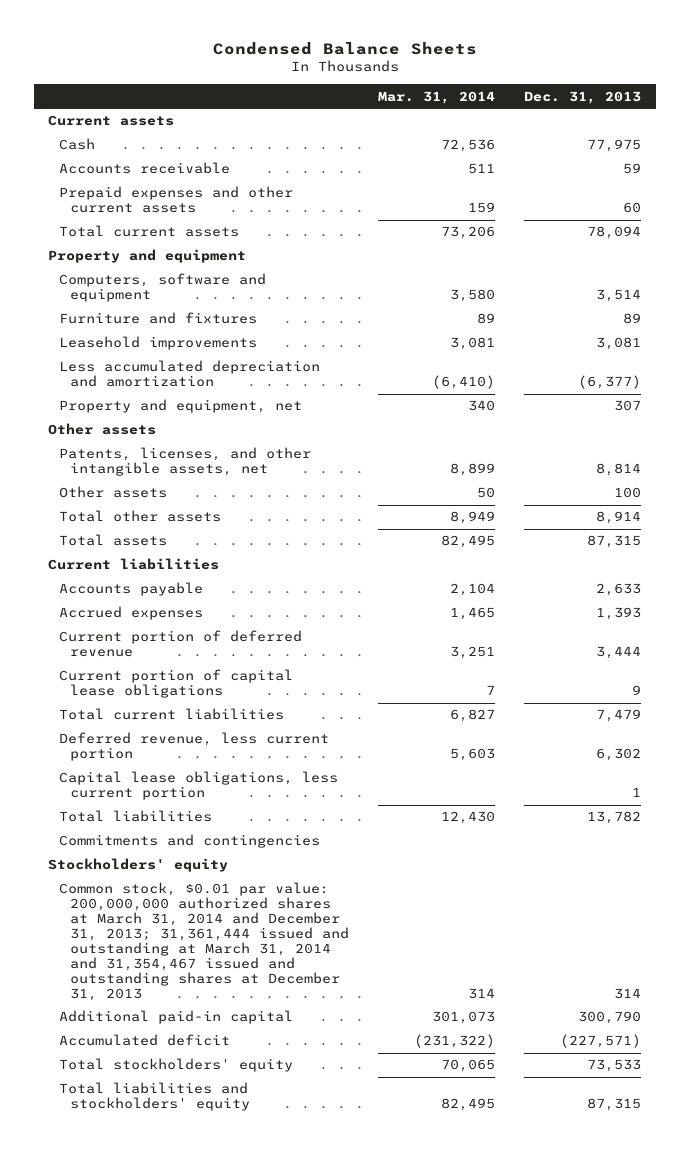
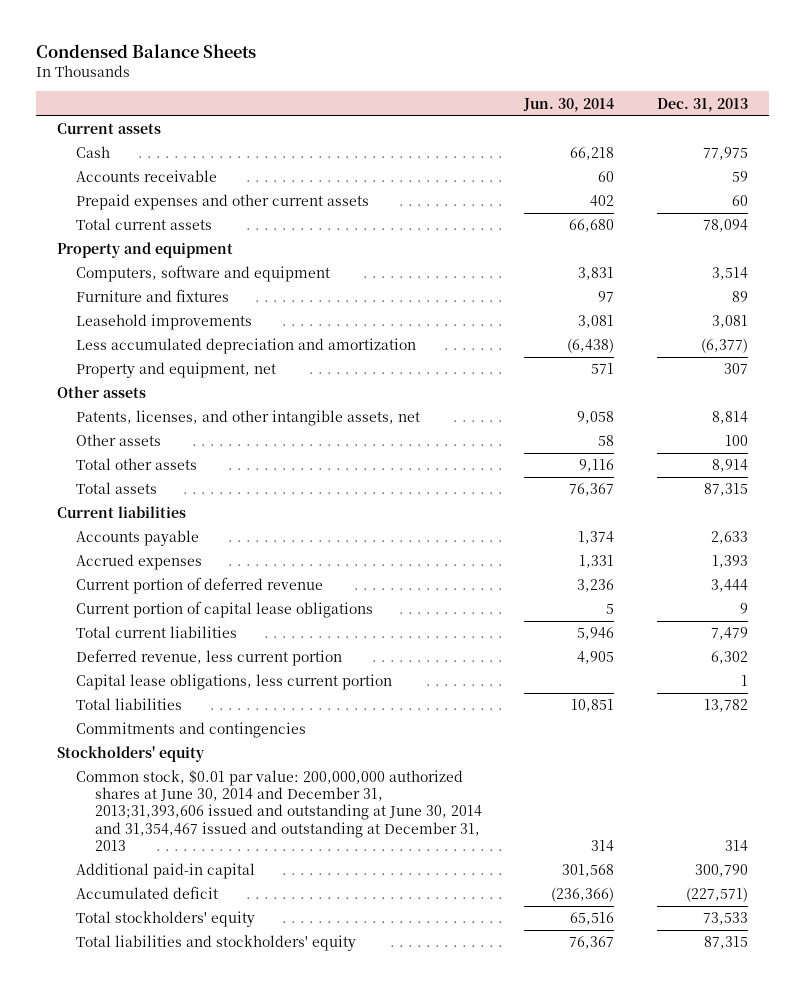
- | Mar. 31, 2014 | Dec. 31, 2013
+ | Jun. 30, 2014 | Dec. 31, 2013
- Common stock, $0.01 par value: 200,000,000 authorized shares at March 31, 2014 and December 31, 2013; 31,361,444 issued and outstanding at March 31, 2014 and 31,354,467 issued and outstanding shares at December 31, 2013 | 314 | 314
+ Common stock, $0.01 par value: 200,000,000 authorized shares at June 30, 2014 and December 31, 2013;31,393,606 issued and outstanding at June 30, 2014 and 31,354,467 issued and outstanding at December 31, 2013 | 314 | 314

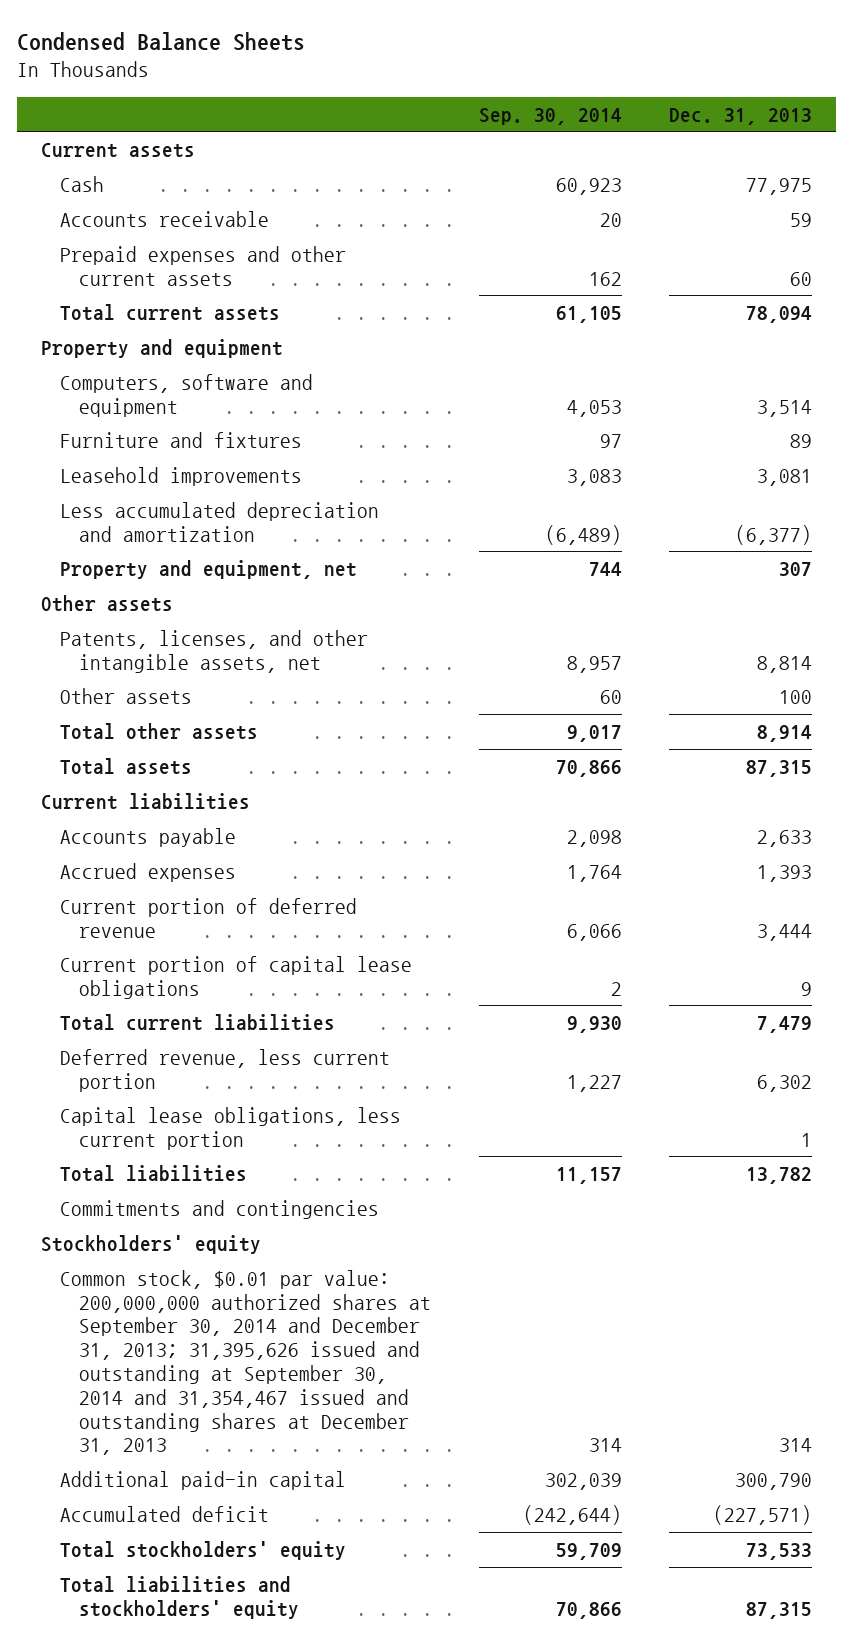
- | Jun. 30, 2014 | Dec. 31, 2013
+ | Sep. 30, 2014 | Dec. 31, 2013
- Common stock, $0.01 par value: 200,000,000 authorized shares at June 30, 2014 and December 31, 2013;31,393,606 issued and outstanding at June 30, 2014 and 31,354,467 issued and outstanding at December 31, 2013 | 314 | 314
+ Common stock, $0.01 par value: 200,000,000 authorized shares at September 30, 2014 and December 31, 2013; 31,395,626 issued and outstanding at September 30, 2014 and 31,354,467 issued and outstanding shares at December 31, 2013 | 314 | 314

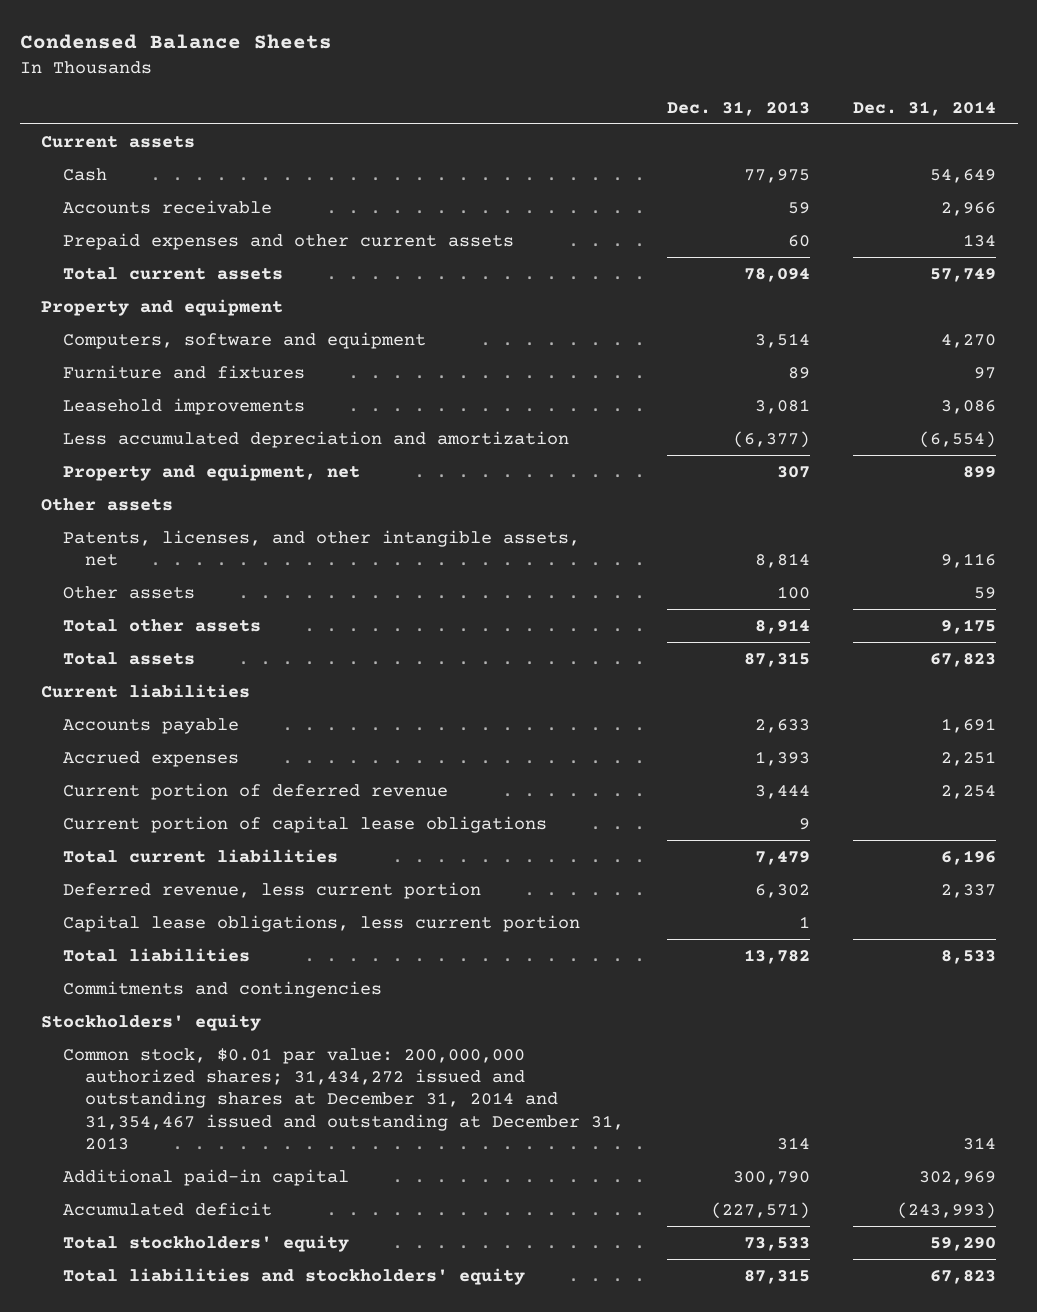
- | Sep. 30, 2014 | Dec. 31, 2013
+ | Dec. 31, 2013 | Dec. 31, 2014
- Common stock, $0.01 par value: 200,000,000 authorized shares at September 30, 2014 and December 31, 2013; 31,395,626 issued and outstanding at September 30, 2014 and 31,354,467 issued and outstanding shares at December 31, 2013 | 314 | 314
+ Common stock, $0.01 par value: 200,000,000 authorized shares; 31,434,272 issued and outstanding shares at December 31, 2014 and 31,354,467 issued and outstanding at December 31, 2013 | 314 | 314

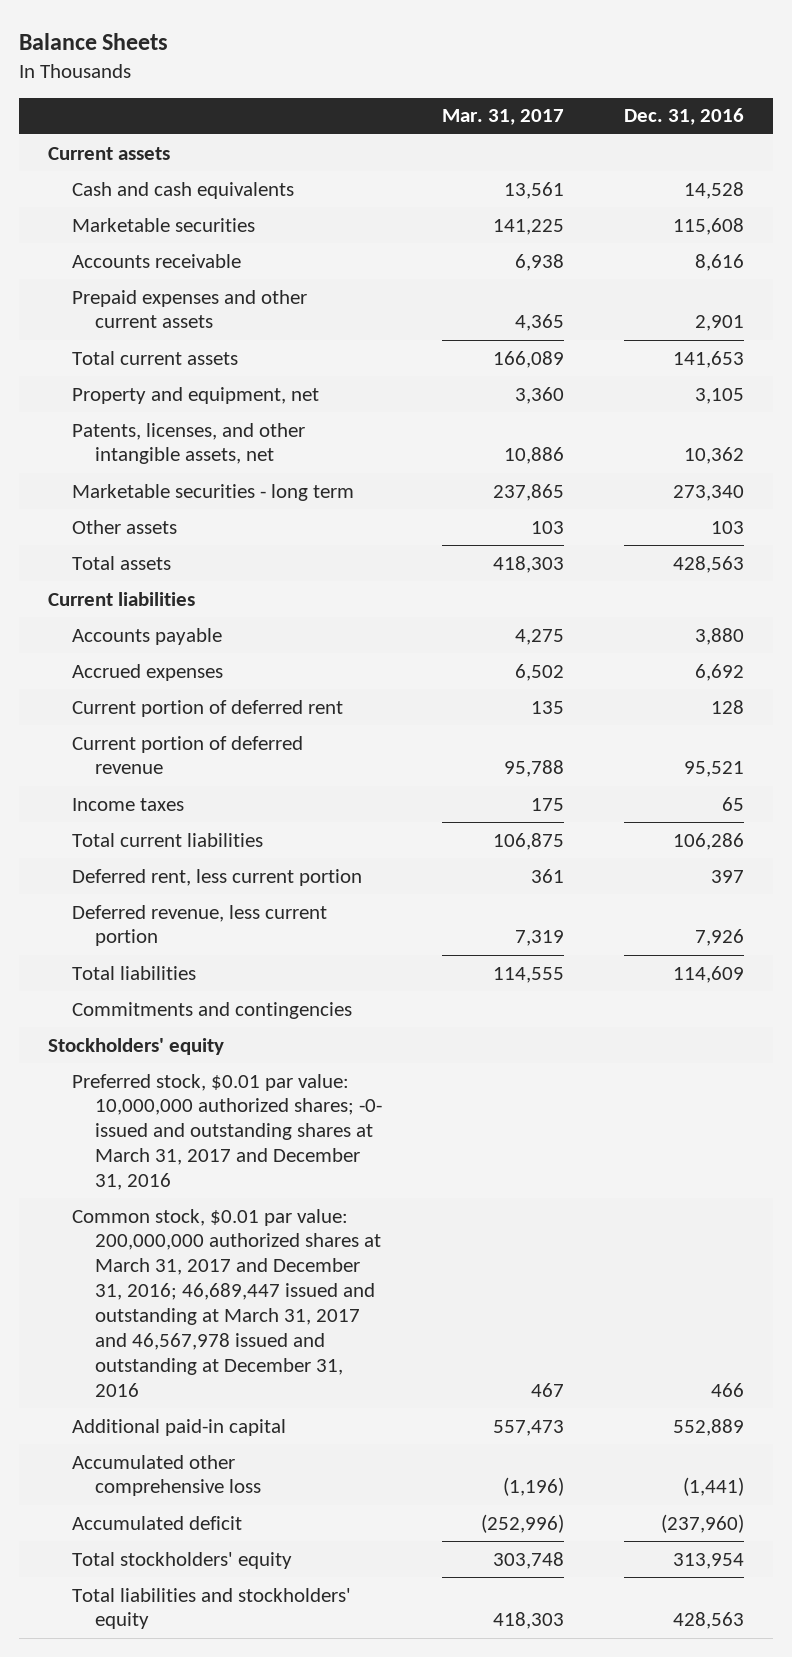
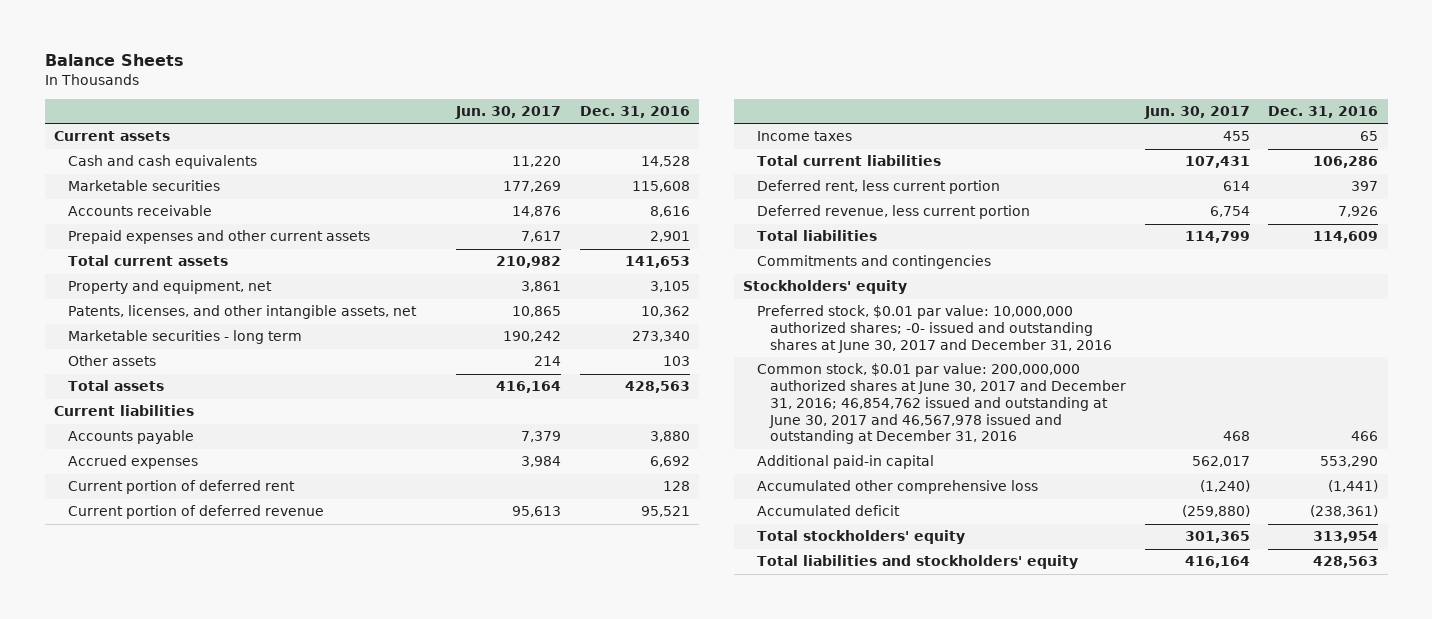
- | Mar. 31, 2017 | Dec. 31, 2016
+ | Jun. 30, 2017 | Dec. 31, 2016
- Preferred stock, $0.01 par value: 10,000,000 authorized shares; -0- issued and outstanding shares at March 31, 2017 and December 31, 2016
- Common stock, $0.01 par value: 200,000,000 authorized shares at March 31, 2017 and December 31, 2016; 46,689,447 issued and outstanding at March 31, 2017 and 46,567,978 issued and outstanding at December 31, 2016 | 467 | 466
- Additional paid-in capital | 557,473 | 552,889
+ Preferred stock, $0.01 par value: 10,000,000 authorized shares; -0- issued and outstanding shares at June 30, 2017 and December 31, 2016
+ Common stock, $0.01 par value: 200,000,000 authorized shares at June 30, 2017 and December 31, 2016; 46,854,762 issued and outstanding at June 30, 2017 and 46,567,978 issued and outstanding at December 31, 2016 | 468 | 466
+ Additional paid-in capital | 562,017 | 553,290
- Accumulated deficit | (252,996) | (237,960)
+ Accumulated deficit | (259,880) | (238,361)

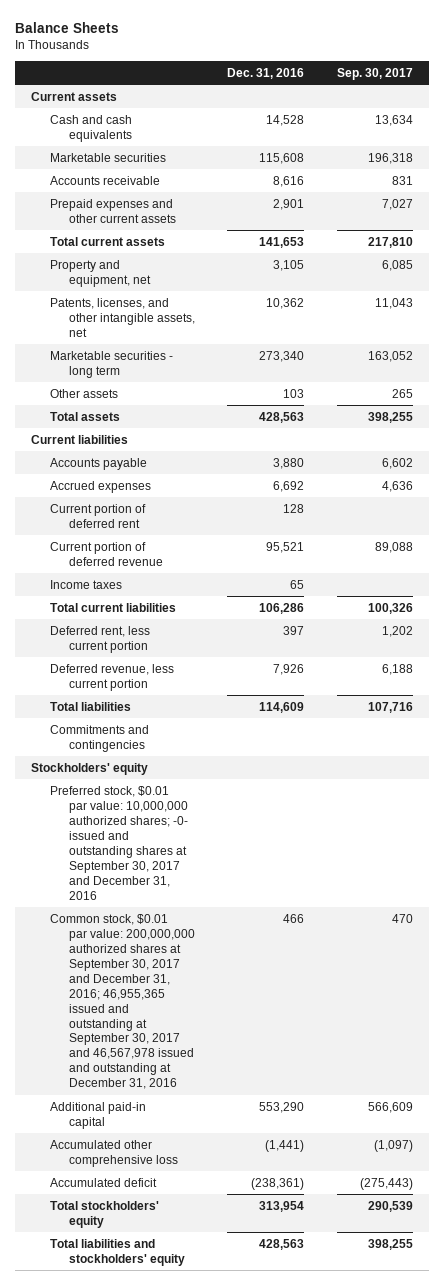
- | Jun. 30, 2017 | Dec. 31, 2016
+ | Dec. 31, 2016 | Sep. 30, 2017
- Preferred stock, $0.01 par value: 10,000,000 authorized shares; -0- issued and outstanding shares at June 30, 2017 and December 31, 2016
- Common stock, $0.01 par value: 200,000,000 authorized shares at June 30, 2017 and December 31, 2016; 46,854,762 issued and outstanding at June 30, 2017 and 46,567,978 issued and outstanding at December 31, 2016 | 468 | 466
+ Preferred stock, $0.01 par value: 10,000,000 authorized shares; -0- issued and outstanding shares at September 30, 2017 and December 31, 2016
+ Common stock, $0.01 par value: 200,000,000 authorized shares at September 30, 2017 and December 31, 2016; 46,955,365 issued and outstanding at September 30, 2017 and 46,567,978 issued and outstanding at December 31, 2016 | 466 | 470

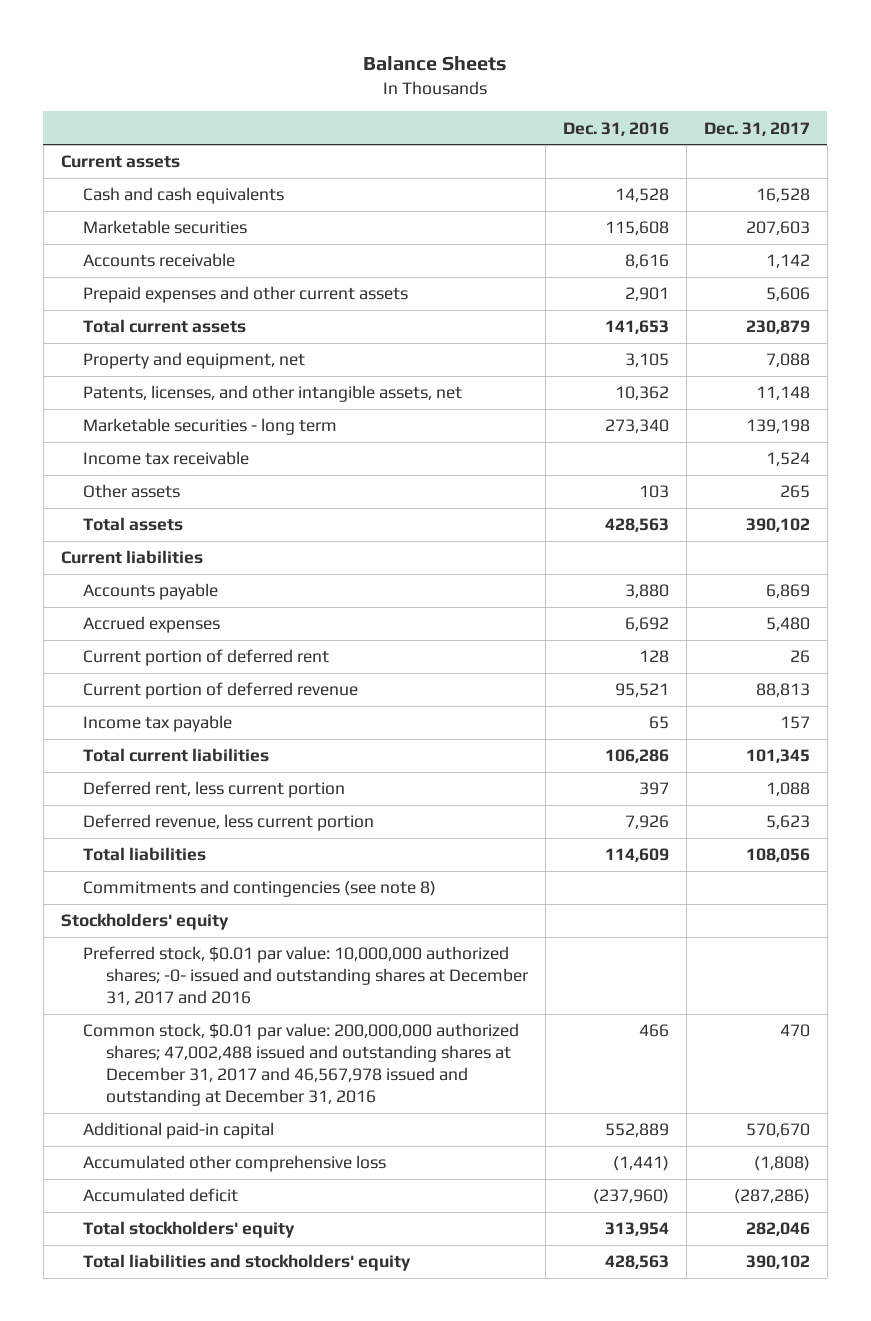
- | Dec. 31, 2016 | Sep. 30, 2017
+ | Dec. 31, 2016 | Dec. 31, 2017
+ Income tax receivable | | 1,524
- Income taxes | 65 |
+ Income tax payable | 65 | 157
- Commitments and contingencies
+ Commitments and contingencies (see note 8)
- Preferred stock, $0.01 par value: 10,000,000 authorized shares; -0- issued and outstanding shares at September 30, 2017 and December 31, 2016
- Common stock, $0.01 par value: 200,000,000 authorized shares at September 30, 2017 and December 31, 2016; 46,955,365 issued and outstanding at September 30, 2017 and 46,567,978 issued and outstanding at December 31, 2016 | 466 | 470
- Additional paid-in capital | 553,290 | 566,609
+ Preferred stock, $0.01 par value: 10,000,000 authorized shares; -0- issued and outstanding shares at December 31, 2017 and 2016
+ Common stock, $0.01 par value: 200,000,000 authorized shares; 47,002,488 issued and outstanding shares at December 31, 2017 and 46,567,978 issued and outstanding at December 31, 2016 | 466 | 470
+ Additional paid-in capital | 552,889 | 570,670
- Accumulated deficit | (238,361) | (275,443)
+ Accumulated deficit | (237,960) | (287,286)

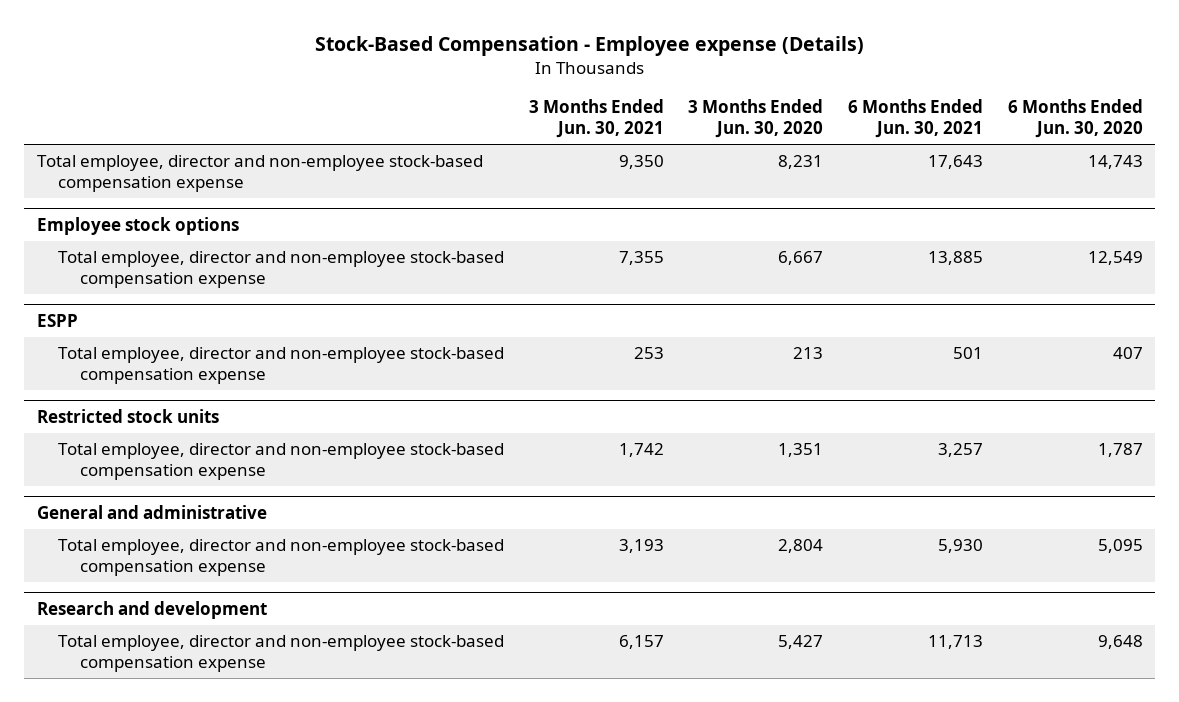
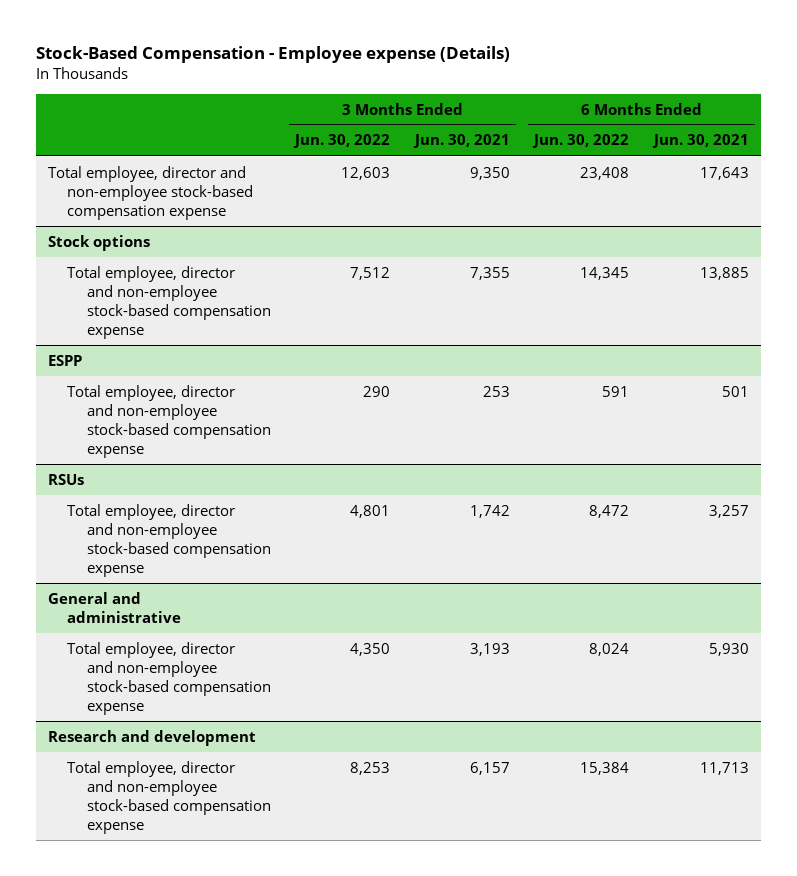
- | 3 Months Ended Jun. 30, 2021 | 3 Months Ended Jun. 30, 2020 | 6 Months Ended Jun. 30, 2021 | 6 Months Ended Jun. 30, 2020
+ | 3 Months Ended Jun. 30, 2022 | 3 Months Ended Jun. 30, 2021 | 6 Months Ended Jun. 30, 2022 | 6 Months Ended Jun. 30, 2021
- Employee stock options
+ Stock options
- Restricted stock units
+ RSUs

